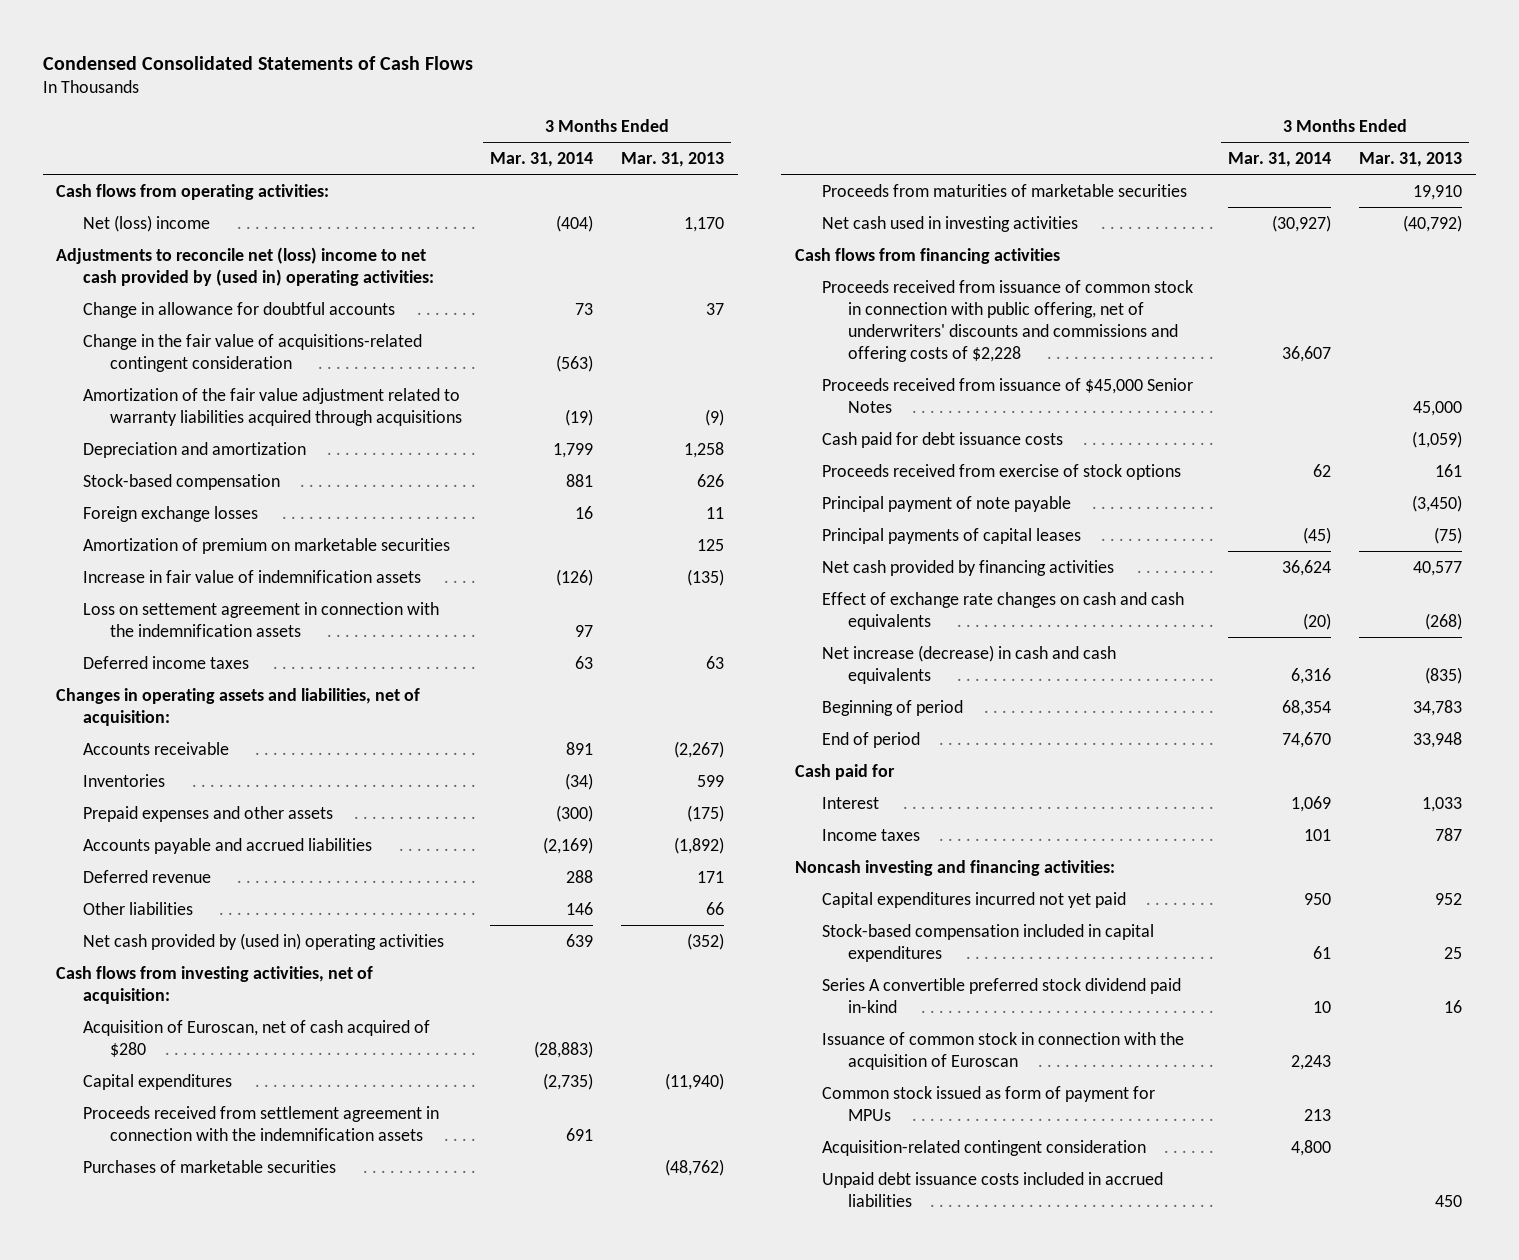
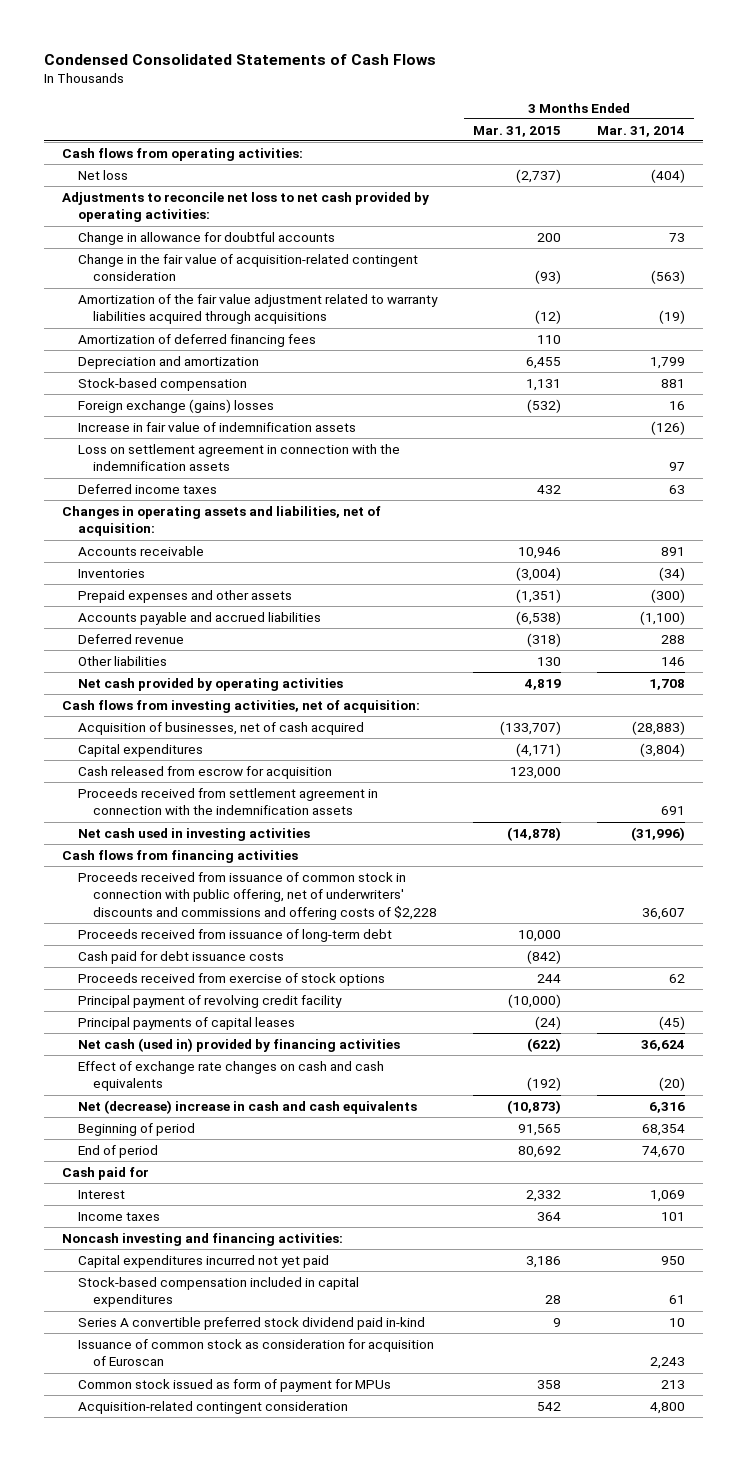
- | 3 Months Ended Mar. 31, 2014 | 3 Months Ended Mar. 31, 2013
+ | 3 Months Ended Mar. 31, 2015 | 3 Months Ended Mar. 31, 2014
- Net (loss) income | (404) | 1,170
- Adjustments to reconcile net (loss) income to net cash provided by (used in) operating activities:
+ Net loss | (2,737) | (404)
+ Adjustments to reconcile net loss to net cash provided by operating activities:
- Change in the fair value of acquisitions-related contingent consideration | (563) |
+ Change in the fair value of acquisition-related contingent consideration | (93) | (563)
+ Amortization of deferred financing fees | 110 |
- Foreign exchange losses | 16 | 11
- Amortization of premium on marketable securities | | 125
+ Foreign exchange (gains) losses | (532) | 16
- Loss on settement agreement in connection with the indemnification assets | 97 |
+ Loss on settlement agreement in connection with the indemnification assets | | 97
- Accounts payable and accrued liabilities | (2,169) | (1,892)
+ Accounts payable and accrued liabilities | (6,538) | (1,100)
- Net cash provided by (used in) operating activities | 639 | (352)
+ Net cash provided by operating activities | 4,819 | 1,708
- Acquisition of Euroscan, net of cash acquired of $280 | (28,883) |
- Capital expenditures | (2,735) | (11,940)
+ Acquisition of businesses, net of cash acquired | (133,707) | (28,883)
+ Capital expenditures | (4,171) | (3,804)
+ Cash released from escrow for acquisition | 123,000 |
- Purchases of marketable securities | | (48,762)
- Proceeds from maturities of marketable securities | | 19,910
- Net cash used in investing activities | (30,927) | (40,792)
+ Net cash used in investing activities | (14,878) | (31,996)
- Proceeds received from issuance of $45,000 Senior Notes | | 45,000
+ Proceeds received from issuance of long-term debt | 10,000 |
- Principal payment of note payable | | (3,450)
+ Principal payment of revolving credit facility | (10,000) |
- Net cash provided by financing activities | 36,624 | 40,577
+ Net cash (used in) provided by financing activities | (622) | 36,624
- Net increase (decrease) in cash and cash equivalents | 6,316 | (835)
+ Net (decrease) increase in cash and cash equivalents | (10,873) | 6,316
- Issuance of common stock in connection with the acquisition of Euroscan | 2,243 |
+ Issuance of common stock as consideration for acquisition of Euroscan | | 2,243
- Unpaid debt issuance costs included in accrued liabilities | | 450

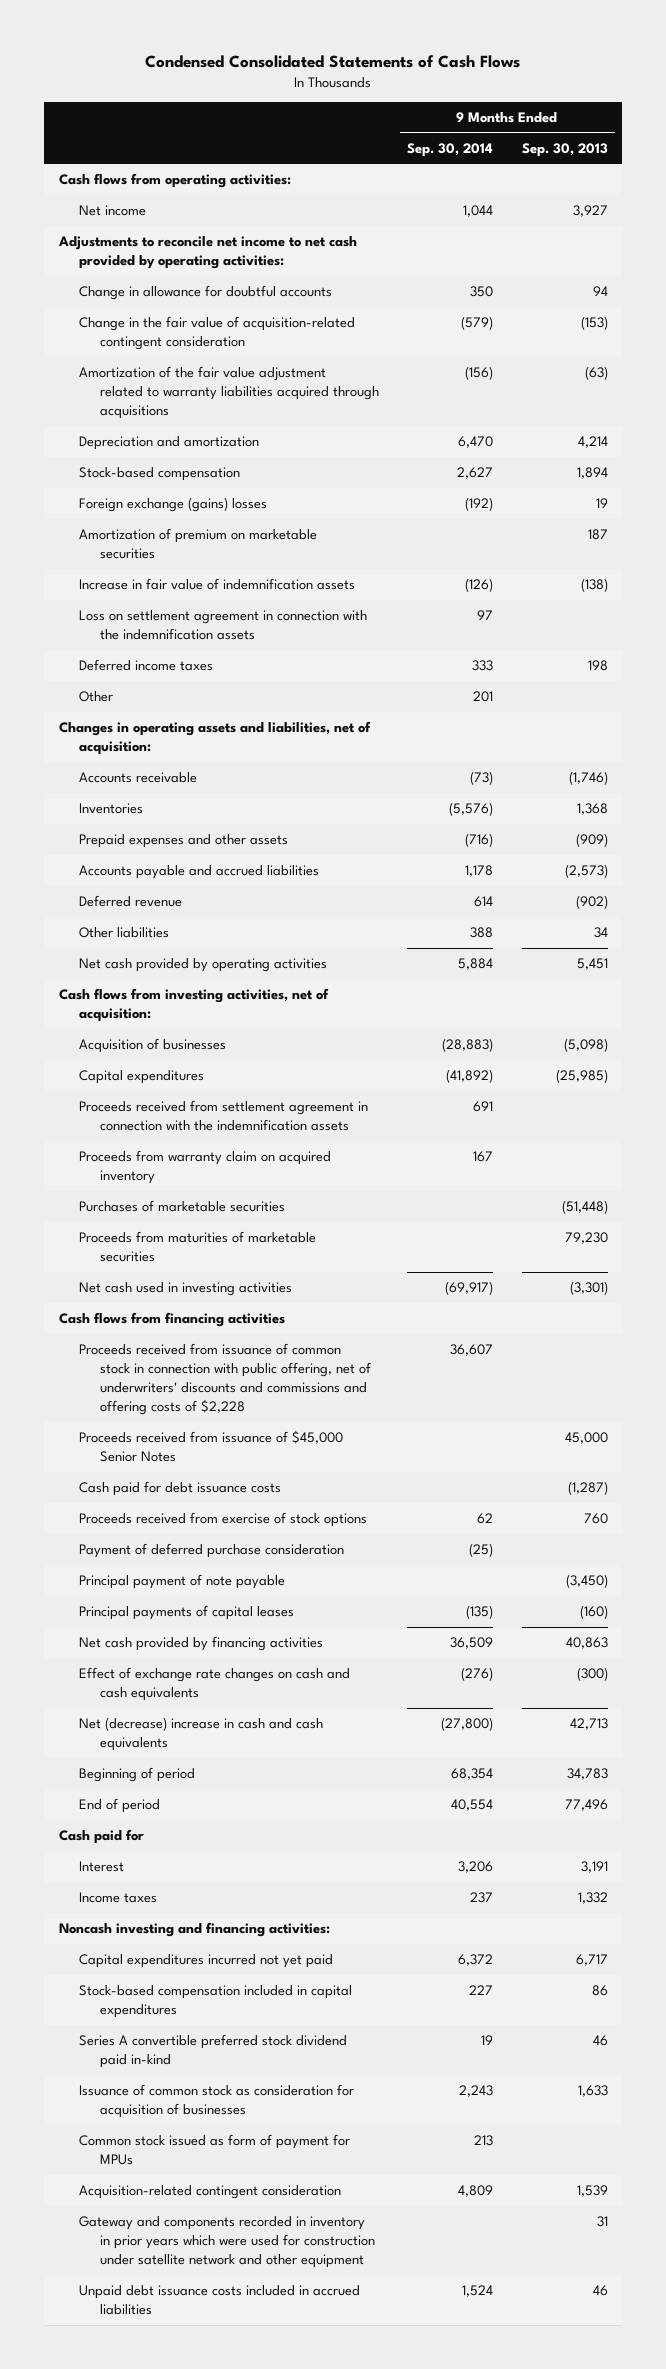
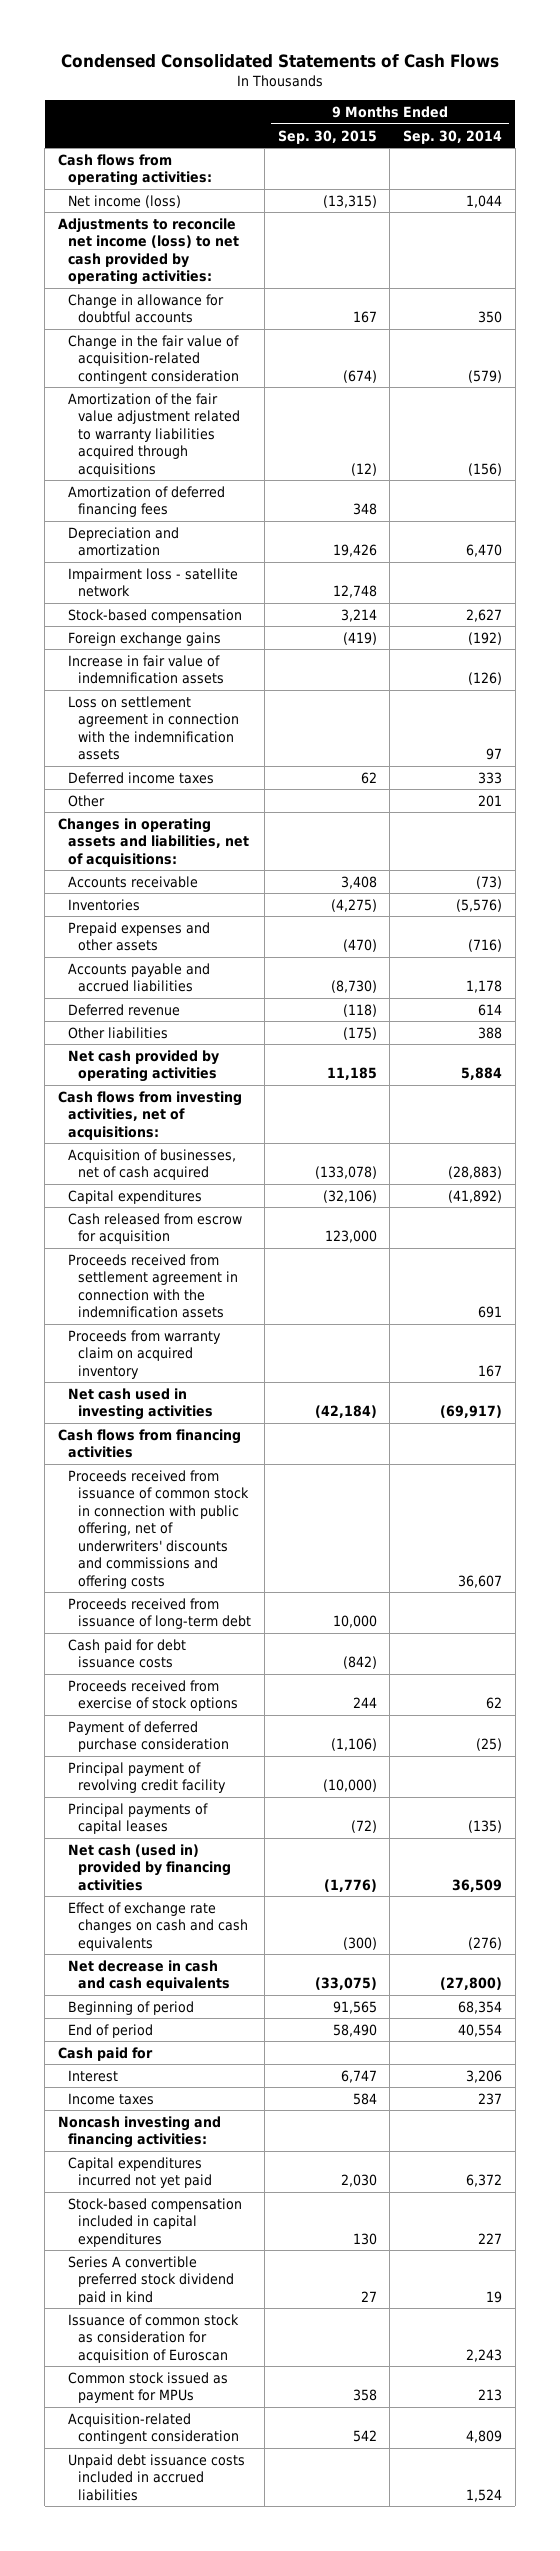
- | 9 Months Ended Sep. 30, 2014 | 9 Months Ended Sep. 30, 2013
+ | 9 Months Ended Sep. 30, 2015 | 9 Months Ended Sep. 30, 2014
- Net income | 1,044 | 3,927
- Adjustments to reconcile net income to net cash provided by operating activities:
+ Net income (loss) | (13,315) | 1,044
+ Adjustments to reconcile net income (loss) to net cash provided by operating activities:
+ Amortization of deferred financing fees | 348 |
+ Impairment loss - satellite network | 12,748 |
- Foreign exchange (gains) losses | (192) | 19
- Amortization of premium on marketable securities | | 187
+ Foreign exchange gains | (419) | (192)
- Changes in operating assets and liabilities, net of acquisition:
+ Changes in operating assets and liabilities, net of acquisitions:
- Cash flows from investing activities, net of acquisition:
- Acquisition of businesses | (28,883) | (5,098)
+ Cash flows from investing activities, net of acquisitions:
+ Acquisition of businesses, net of cash acquired | (133,078) | (28,883)
+ Cash released from escrow for acquisition | 123,000 |
- Purchases of marketable securities | | (51,448)
- Proceeds from maturities of marketable securities | | 79,230
- Proceeds received from issuance of common stock in connection with public offering, net of underwriters' discounts and commissions and offering costs of $2,228 | 36,607 |
- Proceeds received from issuance of $45,000 Senior Notes | | 45,000
+ Proceeds received from issuance of common stock in connection with public offering, net of underwriters' discounts and commissions and offering costs | | 36,607
+ Proceeds received from issuance of long-term debt | 10,000 |
- Principal payment of note payable | | (3,450)
+ Principal payment of revolving credit facility | (10,000) |
- Net cash provided by financing activities | 36,509 | 40,863
+ Net cash (used in) provided by financing activities | (1,776) | 36,509
- Net (decrease) increase in cash and cash equivalents | (27,800) | 42,713
+ Net decrease in cash and cash equivalents | (33,075) | (27,800)
- Series A convertible preferred stock dividend paid in-kind | 19 | 46
- Issuance of common stock as consideration for acquisition of businesses | 2,243 | 1,633
- Common stock issued as form of payment for MPUs | 213 |
+ Series A convertible preferred stock dividend paid in kind | 27 | 19
+ Issuance of common stock as consideration for acquisition of Euroscan | | 2,243
+ Common stock issued as payment for MPUs | 358 | 213
- Gateway and components recorded in inventory in prior years which were used for construction under satellite network and other equipment | | 31

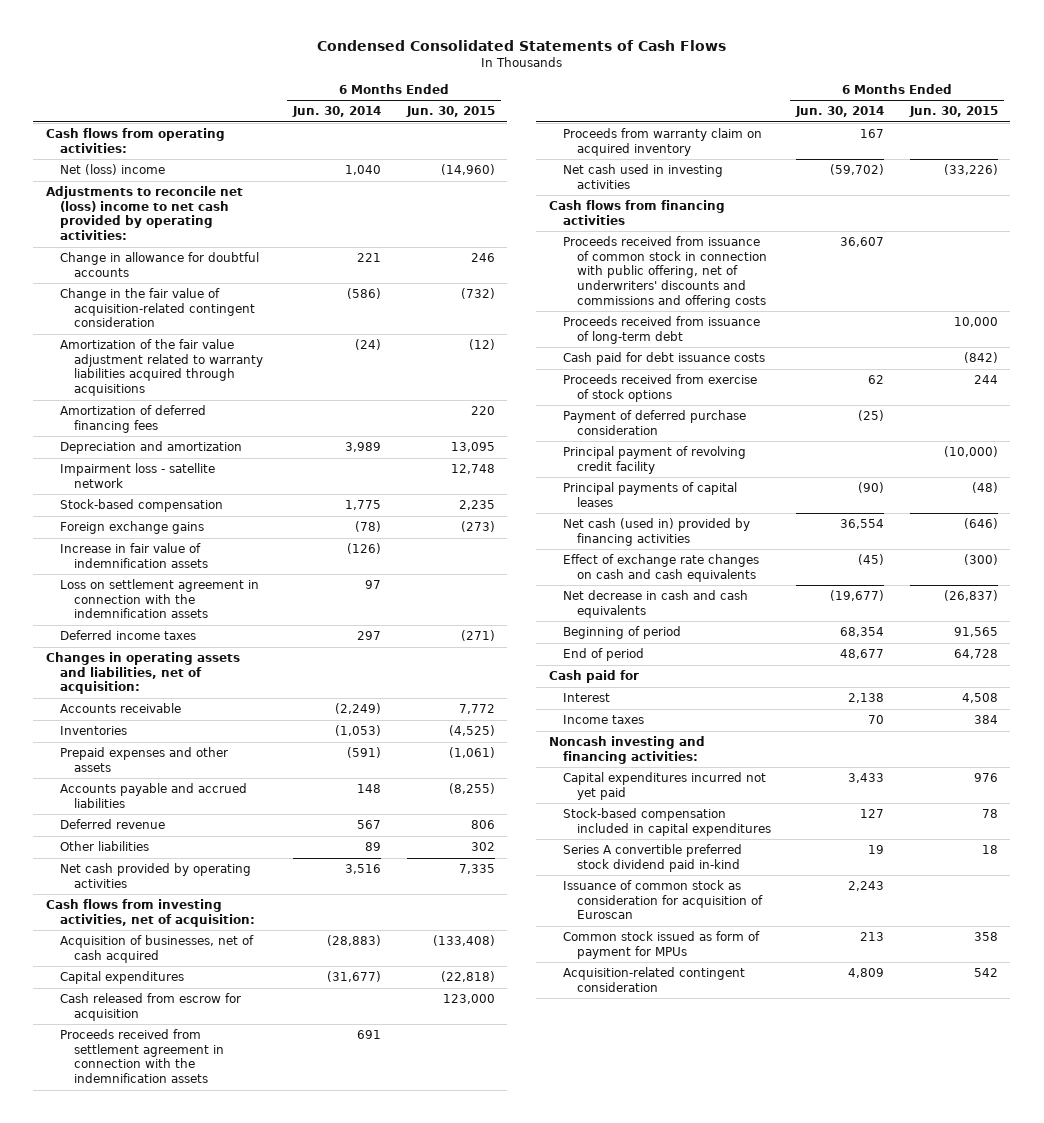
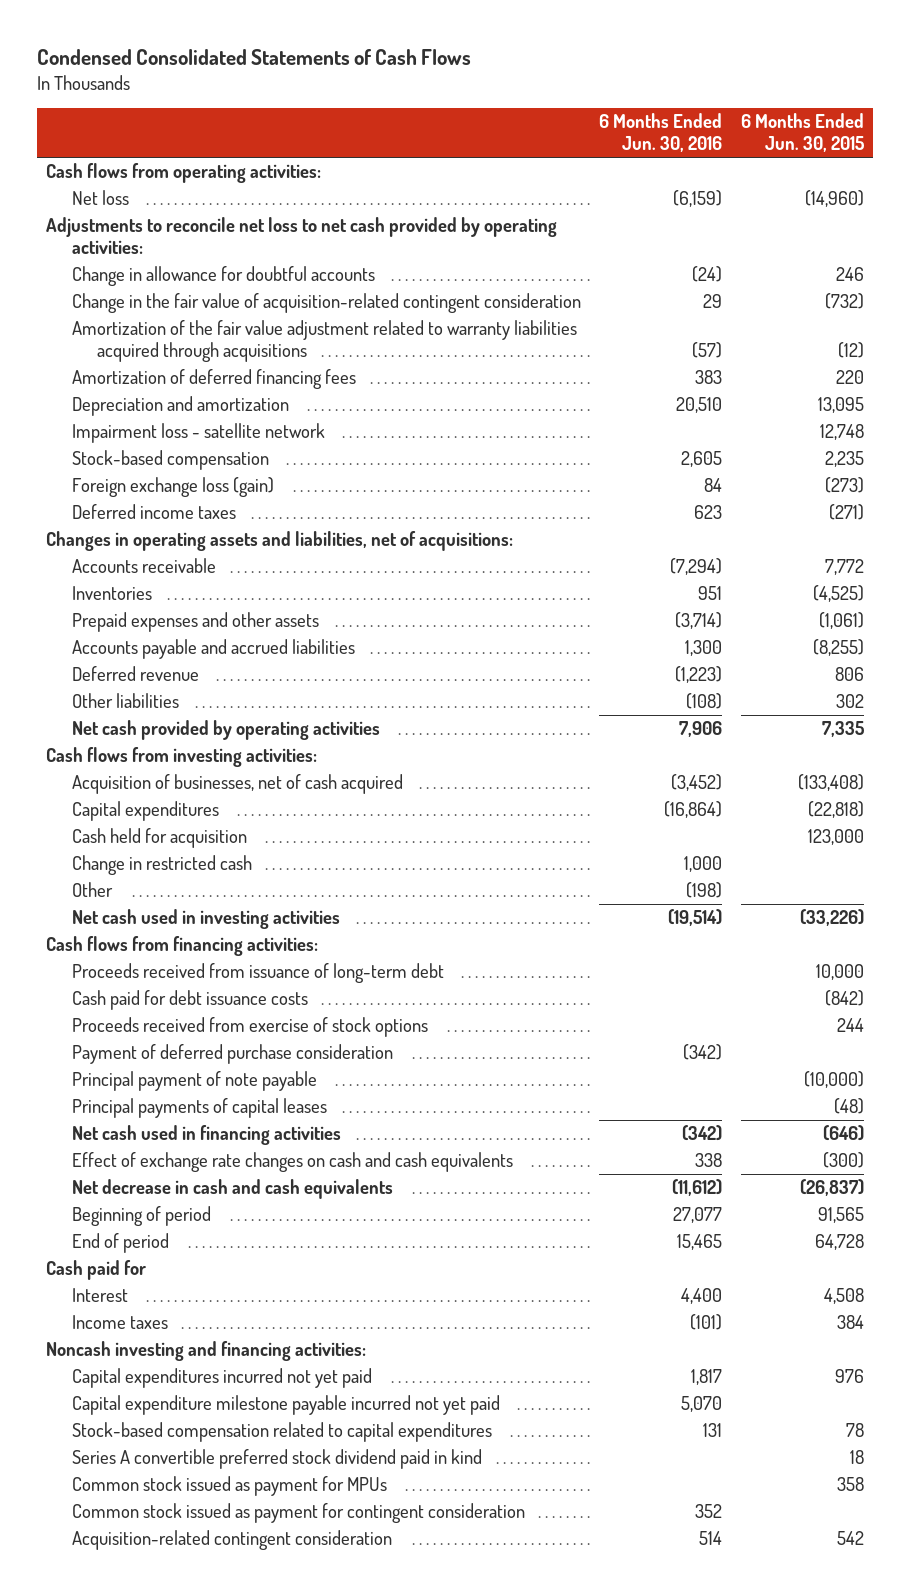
- | 6 Months Ended Jun. 30, 2014 | 6 Months Ended Jun. 30, 2015
+ | 6 Months Ended Jun. 30, 2016 | 6 Months Ended Jun. 30, 2015
- Net (loss) income | 1,040 | (14,960)
- Adjustments to reconcile net (loss) income to net cash provided by operating activities:
+ Net loss | (6,159) | (14,960)
+ Adjustments to reconcile net loss to net cash provided by operating activities:
- Foreign exchange gains | (78) | (273)
- Increase in fair value of indemnification assets | (126) |
- Loss on settlement agreement in connection with the indemnification assets | 97 |
+ Foreign exchange loss (gain) | 84 | (273)
- Changes in operating assets and liabilities, net of acquisition:
+ Changes in operating assets and liabilities, net of acquisitions:
- Cash flows from investing activities, net of acquisition:
+ Cash flows from investing activities:
- Cash released from escrow for acquisition | | 123,000
- Proceeds received from settlement agreement in connection with the indemnification assets | 691 |
- Proceeds from warranty claim on acquired inventory | 167 |
+ Cash held for acquisition | | 123,000
+ Change in restricted cash | 1,000 |
+ Other | (198) |
- Cash flows from financing activities
- Proceeds received from issuance of common stock in connection with public offering, net of underwriters' discounts and commissions and offering costs | 36,607 |
+ Cash flows from financing activities:
- Principal payment of revolving credit facility | | (10,000)
+ Principal payment of note payable | | (10,000)
- Net cash (used in) provided by financing activities | 36,554 | (646)
+ Net cash used in financing activities | (342) | (646)
- Stock-based compensation included in capital expenditures | 127 | 78
- Series A convertible preferred stock dividend paid in-kind | 19 | 18
- Issuance of common stock as consideration for acquisition of Euroscan | 2,243 |
- Common stock issued as form of payment for MPUs | 213 | 358
+ Capital expenditure milestone payable incurred not yet paid | 5,070 |
+ Stock-based compensation related to capital expenditures | 131 | 78
+ Series A convertible preferred stock dividend paid in kind | | 18
+ Common stock issued as payment for MPUs | | 358
+ Common stock issued as payment for contingent consideration | 352 |

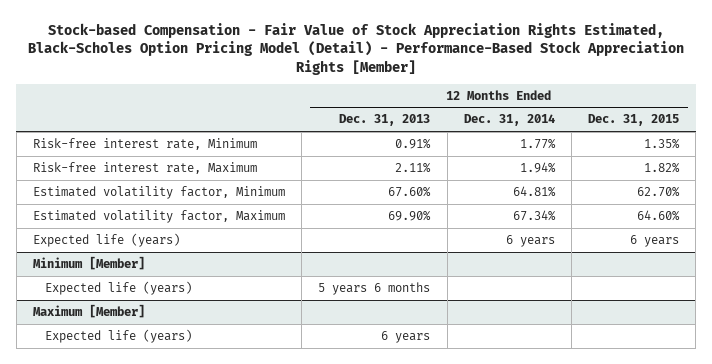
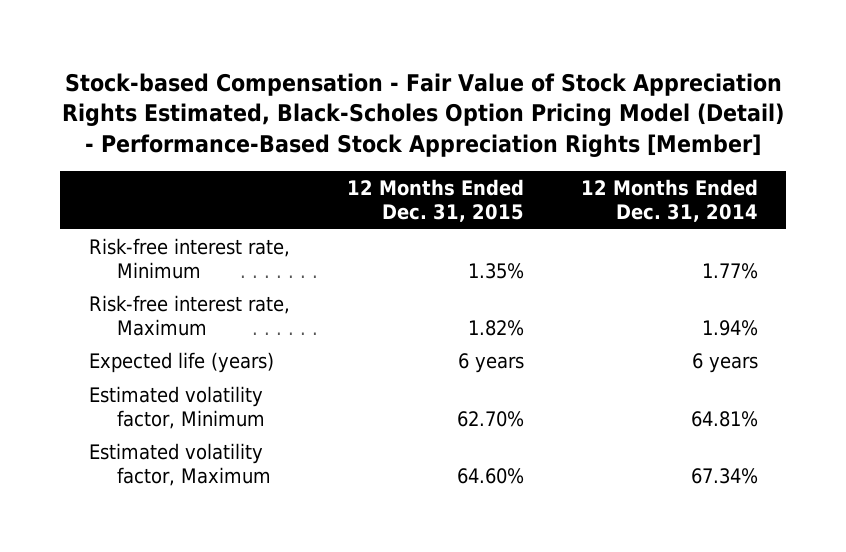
- | 12 Months Ended Dec. 31, 2013 | 12 Months Ended Dec. 31, 2014 | 12 Months Ended Dec. 31, 2015
+ | 12 Months Ended Dec. 31, 2015 | 12 Months Ended Dec. 31, 2014
moved up: Expected life (years) | 6 years | 6 years
- Minimum [Member]
- Expected life (years) | 5 years 6 months | |
- Maximum [Member]
- Expected life (years) | 6 years | |

